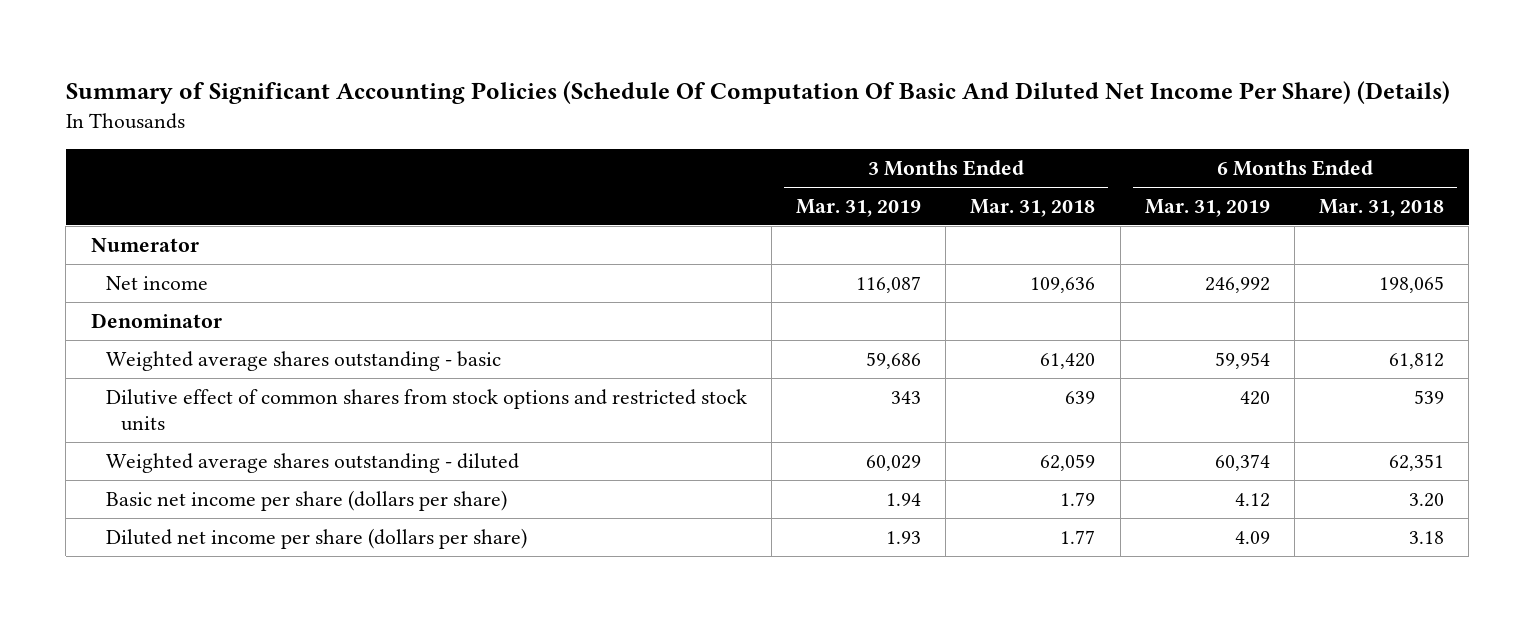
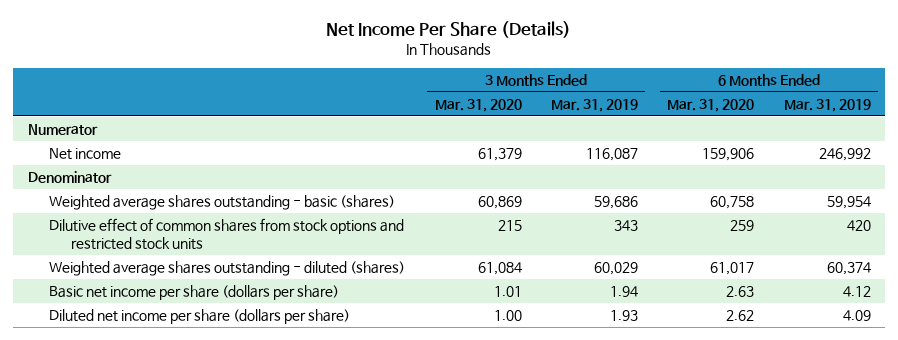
- Summary of Significant Accounting Policies (Schedule Of Computation Of Basic And Diluted Net Income Per Share) (Details)
+ Net Income Per Share (Details)
- | 3 Months Ended Mar. 31, 2019 | 3 Months Ended Mar. 31, 2018 | 6 Months Ended Mar. 31, 2019 | 6 Months Ended Mar. 31, 2018
+ | 3 Months Ended Mar. 31, 2020 | 3 Months Ended Mar. 31, 2019 | 6 Months Ended Mar. 31, 2020 | 6 Months Ended Mar. 31, 2019
- Weighted average shares outstanding - basic | 59,686 | 61,420 | 59,954 | 61,812
+ Weighted average shares outstanding - basic (shares) | 60,869 | 59,686 | 60,758 | 59,954
- Weighted average shares outstanding - diluted | 60,029 | 62,059 | 60,374 | 62,351
+ Weighted average shares outstanding - diluted (shares) | 61,084 | 60,029 | 61,017 | 60,374

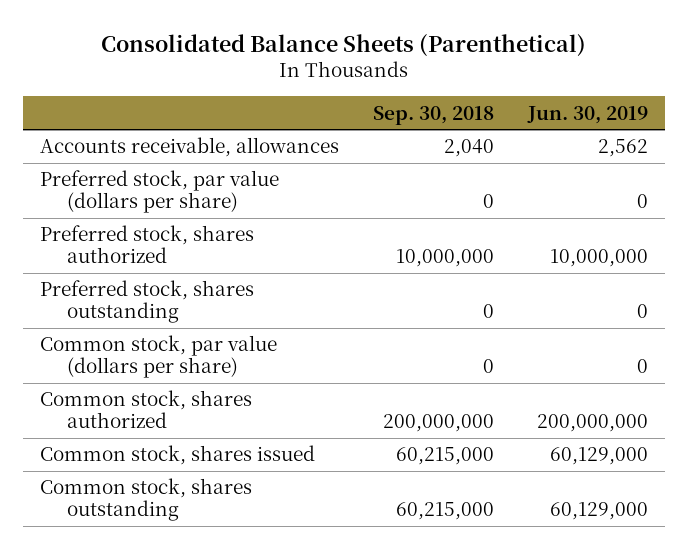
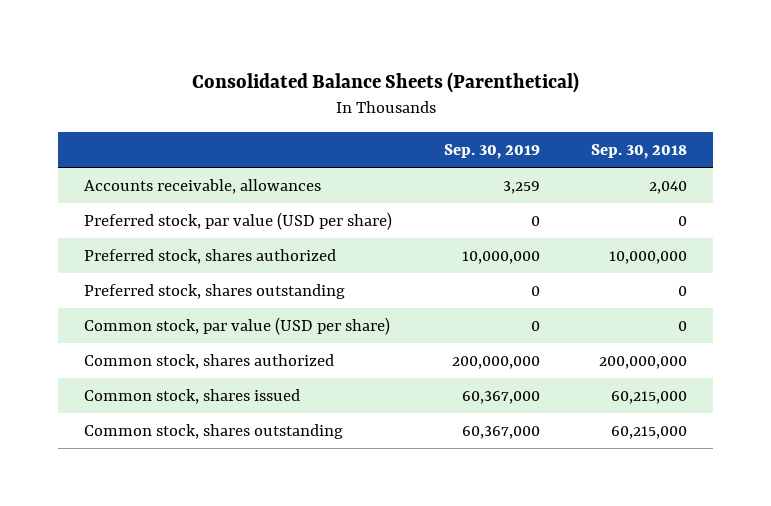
- | Sep. 30, 2018 | Jun. 30, 2019
+ | Sep. 30, 2019 | Sep. 30, 2018
- Preferred stock, par value (dollars per share) | 0 | 0
+ Preferred stock, par value (USD per share) | 0 | 0
- Common stock, par value (dollars per share) | 0 | 0
+ Common stock, par value (USD per share) | 0 | 0

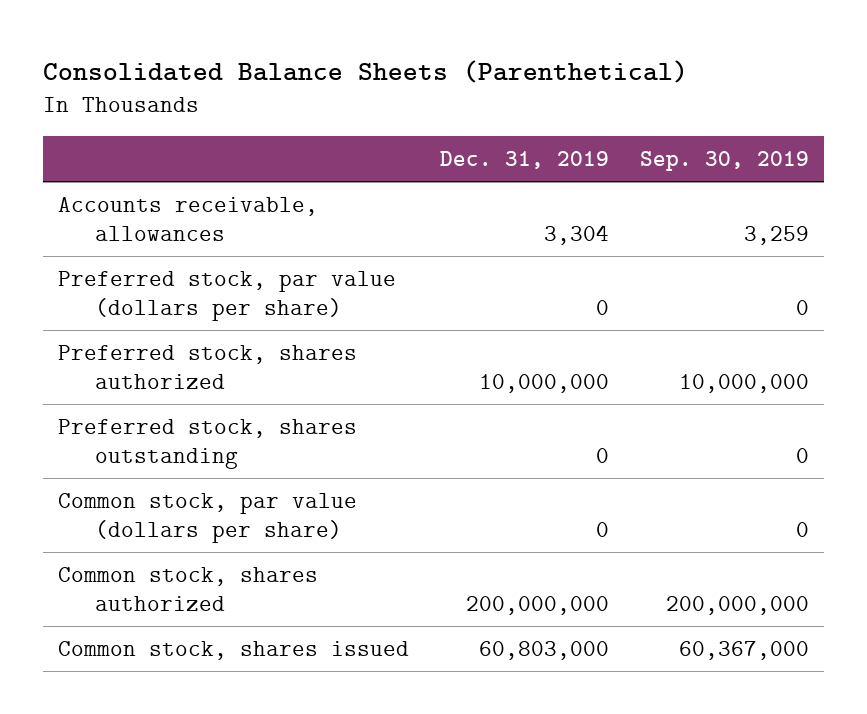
- | Sep. 30, 2019 | Sep. 30, 2018
+ | Dec. 31, 2019 | Sep. 30, 2019
- Preferred stock, par value (USD per share) | 0 | 0
+ Preferred stock, par value (dollars per share) | 0 | 0
- Common stock, par value (USD per share) | 0 | 0
+ Common stock, par value (dollars per share) | 0 | 0
- Common stock, shares outstanding | 60,367,000 | 60,215,000

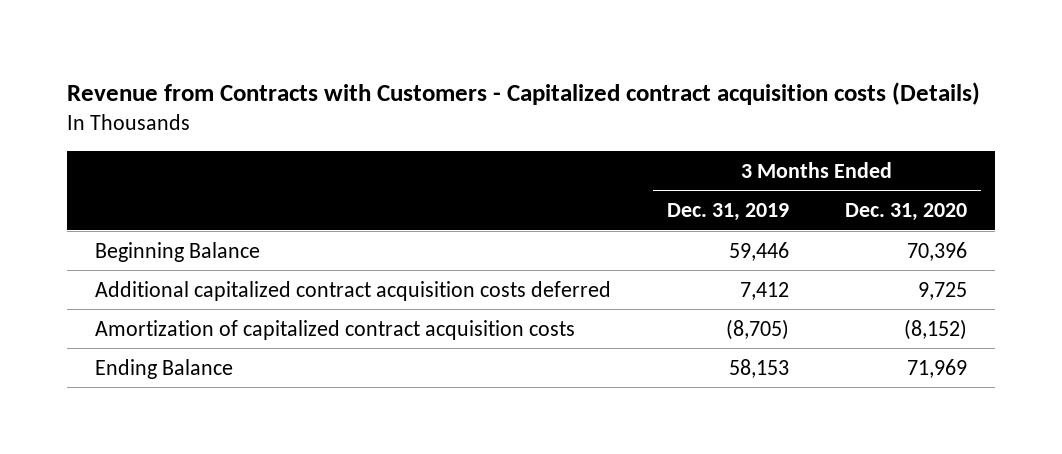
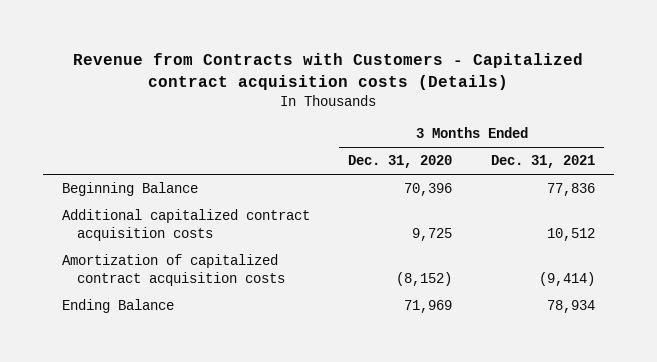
- | 3 Months Ended Dec. 31, 2019 | 3 Months Ended Dec. 31, 2020
+ | 3 Months Ended Dec. 31, 2020 | 3 Months Ended Dec. 31, 2021
- Additional capitalized contract acquisition costs deferred | 7,412 | 9,725
+ Additional capitalized contract acquisition costs | 9,725 | 10,512

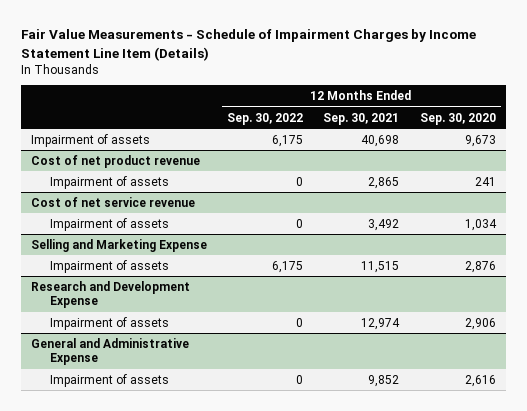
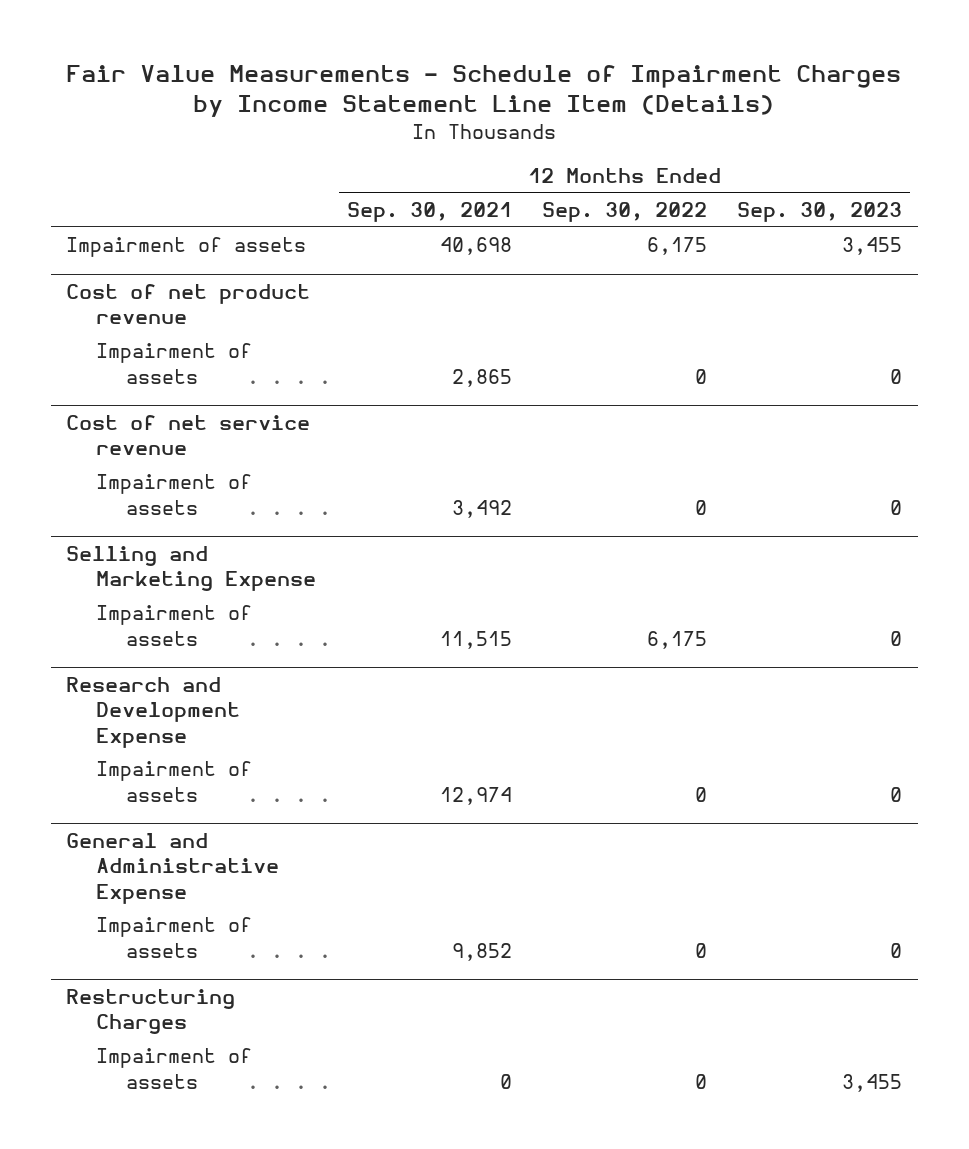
- | 12 Months Ended Sep. 30, 2022 | 12 Months Ended Sep. 30, 2021 | 12 Months Ended Sep. 30, 2020
+ | 12 Months Ended Sep. 30, 2021 | 12 Months Ended Sep. 30, 2022 | 12 Months Ended Sep. 30, 2023
+ Restructuring Charges
+ Impairment of assets | 0 | 0 | 3,455

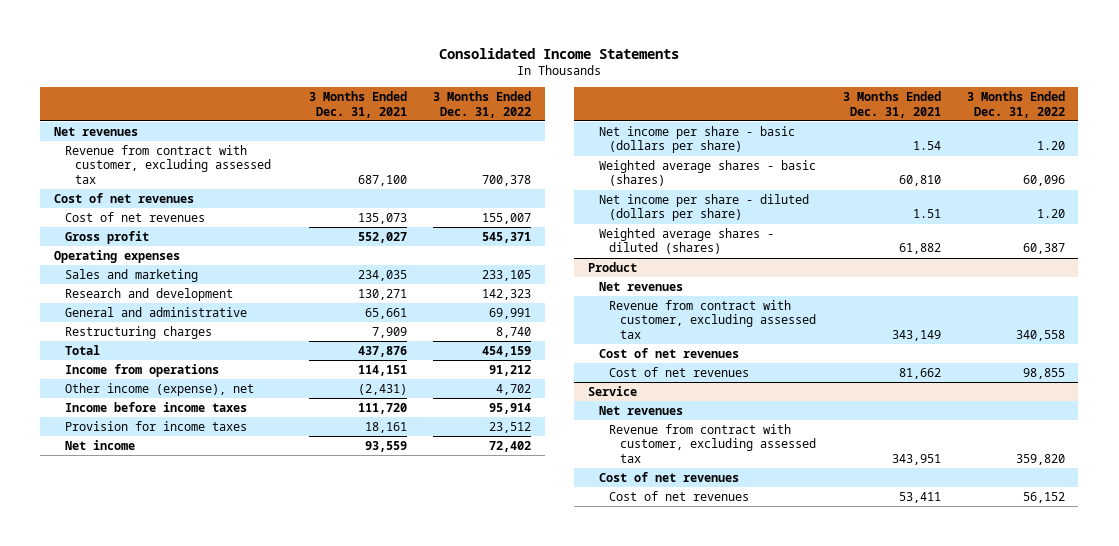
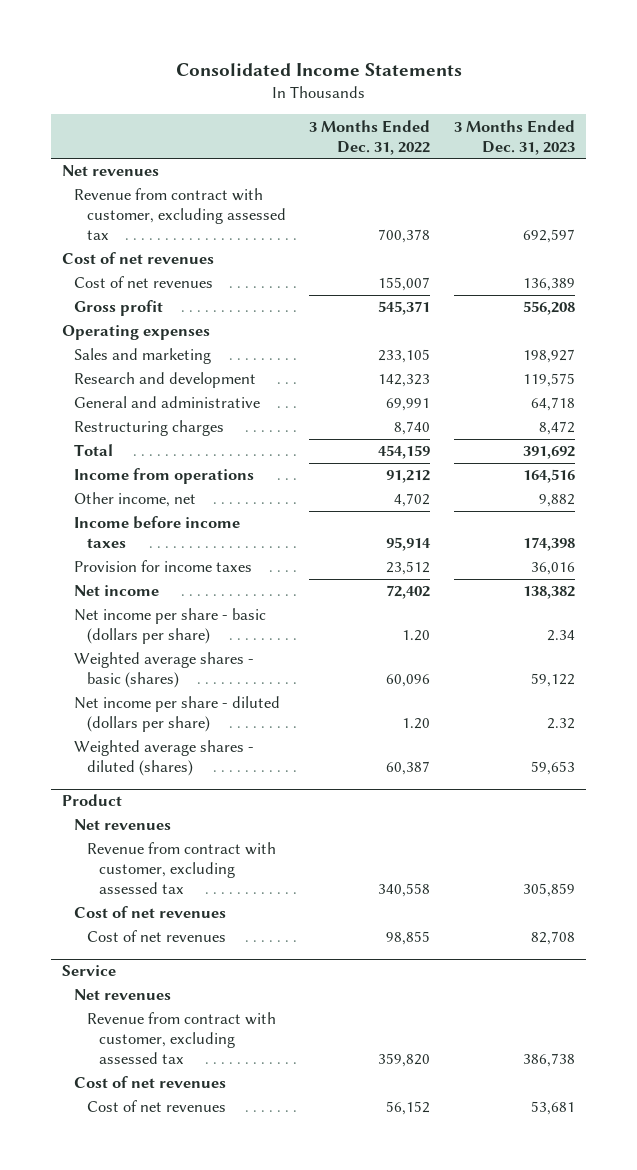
- | 3 Months Ended Dec. 31, 2021 | 3 Months Ended Dec. 31, 2022
+ | 3 Months Ended Dec. 31, 2022 | 3 Months Ended Dec. 31, 2023
- Other income (expense), net | (2,431) | 4,702
+ Other income, net | 4,702 | 9,882

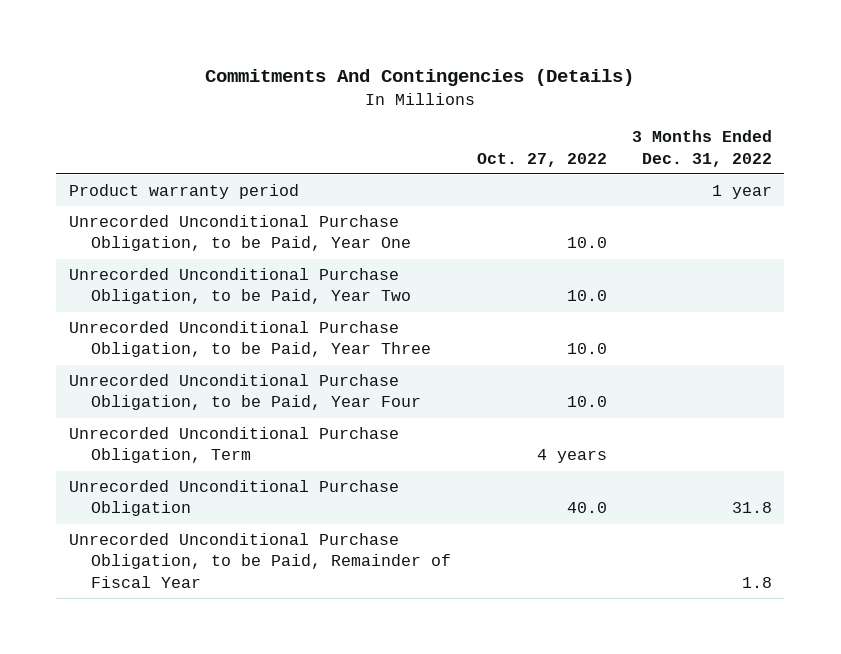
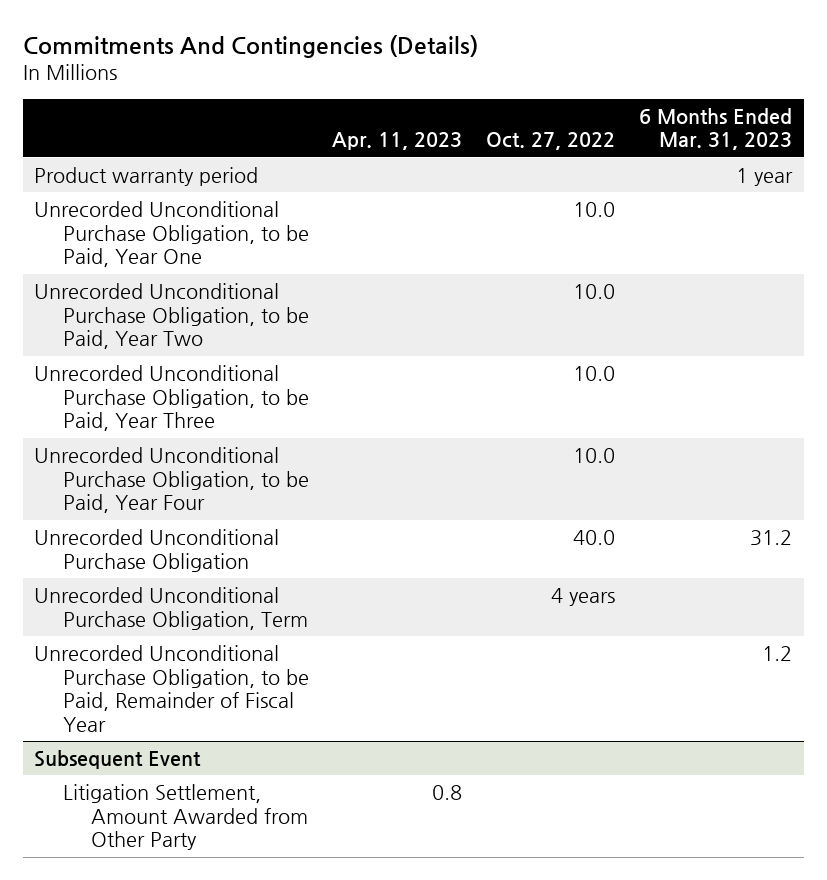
- | Oct. 27, 2022 | 3 Months Ended Dec. 31, 2022
+ | Apr. 11, 2023 | Oct. 27, 2022 | 6 Months Ended Mar. 31, 2023
moved down: Unrecorded Unconditional Purchase Obligation, Term | | 4 years |
+ Subsequent Event
+ Litigation Settlement, Amount Awarded from Other Party | 0.8 | |

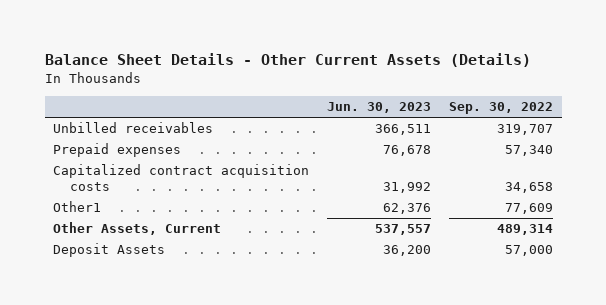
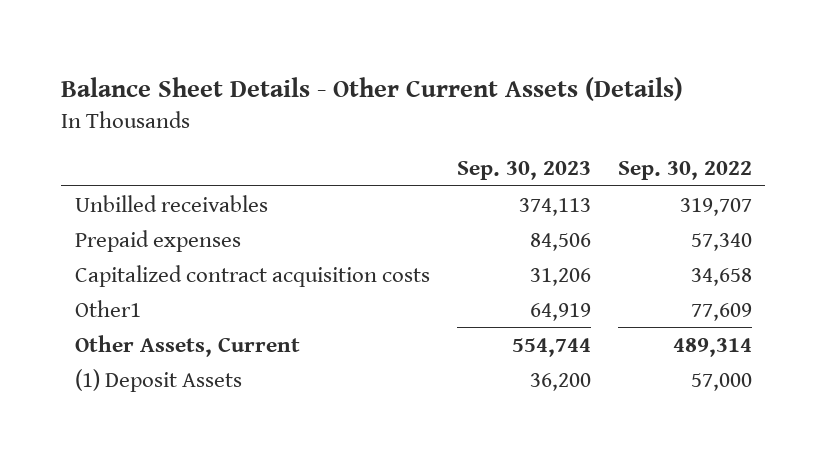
- | Jun. 30, 2023 | Sep. 30, 2022
+ | Sep. 30, 2023 | Sep. 30, 2022
- Deposit Assets | 36,200 | 57,000
+ (1) Deposit Assets | 36,200 | 57,000

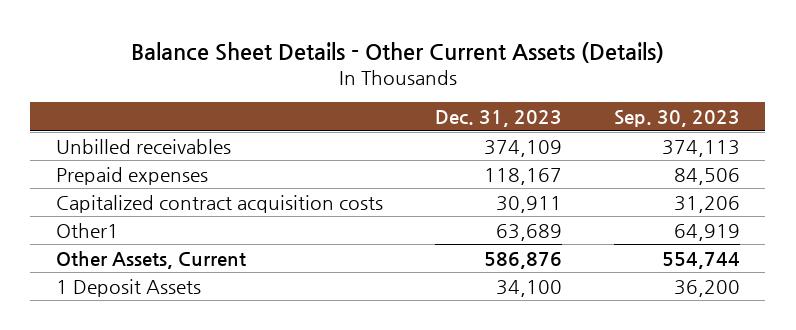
- | Sep. 30, 2023 | Sep. 30, 2022
+ | Dec. 31, 2023 | Sep. 30, 2023
- (1) Deposit Assets | 36,200 | 57,000
+ 1 Deposit Assets | 34,100 | 36,200

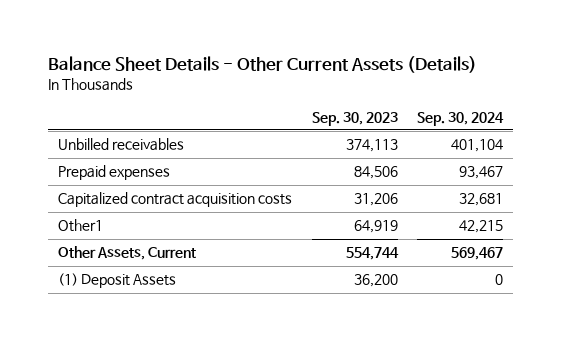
- | Dec. 31, 2023 | Sep. 30, 2023
+ | Sep. 30, 2023 | Sep. 30, 2024
- 1 Deposit Assets | 34,100 | 36,200
+ (1) Deposit Assets | 36,200 | 0

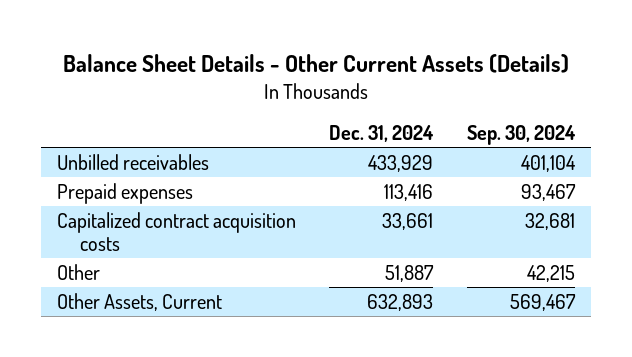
- | Sep. 30, 2023 | Sep. 30, 2024
+ | Dec. 31, 2024 | Sep. 30, 2024
- Other1 | 64,919 | 42,215
+ Other | 51,887 | 42,215
- (1) Deposit Assets | 36,200 | 0

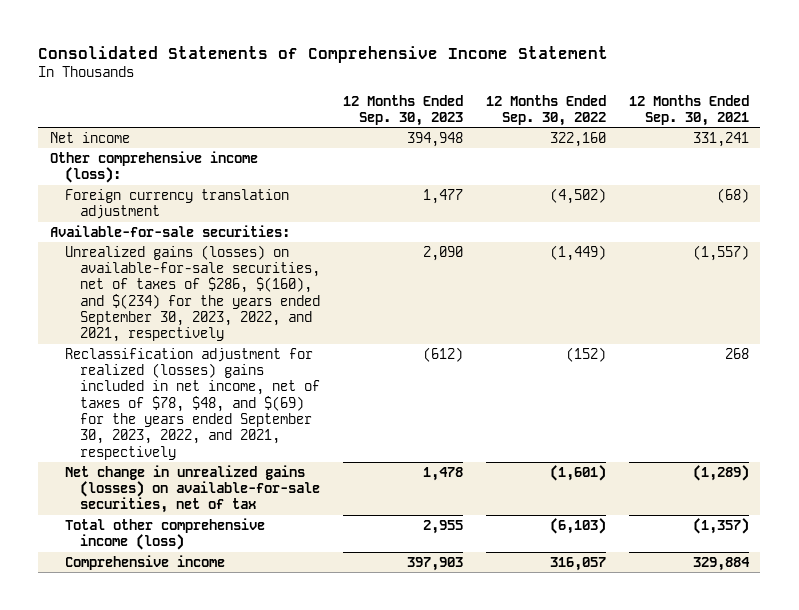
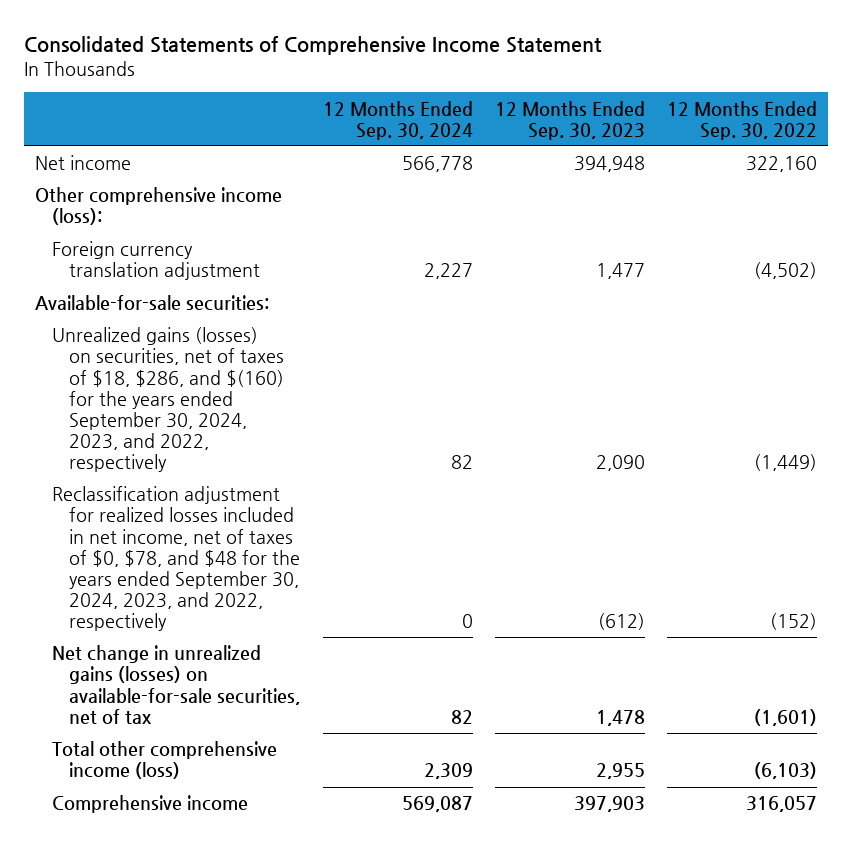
- | 12 Months Ended Sep. 30, 2023 | 12 Months Ended Sep. 30, 2022 | 12 Months Ended Sep. 30, 2021
+ | 12 Months Ended Sep. 30, 2024 | 12 Months Ended Sep. 30, 2023 | 12 Months Ended Sep. 30, 2022
- Unrealized gains (losses) on available-for-sale securities, net of taxes of $286, $(160), and $(234) for the years ended September 30, 2023, 2022, and 2021, respectively | 2,090 | (1,449) | (1,557)
- Reclassification adjustment for realized (losses) gains included in net income, net of taxes of $78, $48, and $(69) for the years ended September 30, 2023, 2022, and 2021, respectively | (612) | (152) | 268
+ Unrealized gains (losses) on securities, net of taxes of $18, $286, and $(160) for the years ended September 30, 2024, 2023, and 2022, respectively | 82 | 2,090 | (1,449)
+ Reclassification adjustment for realized losses included in net income, net of taxes of $0, $78, and $48 for the years ended September 30, 2024, 2023, and 2022, respectively | 0 | (612) | (152)

